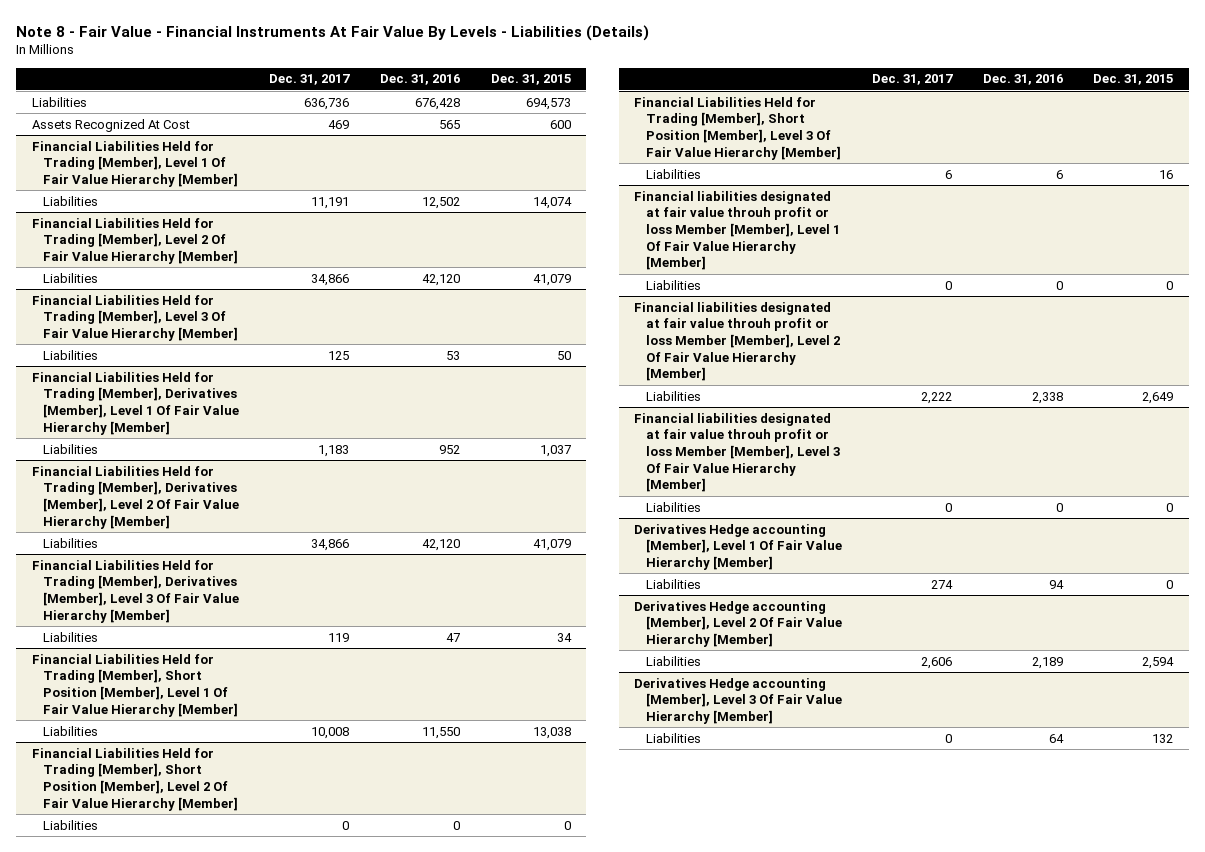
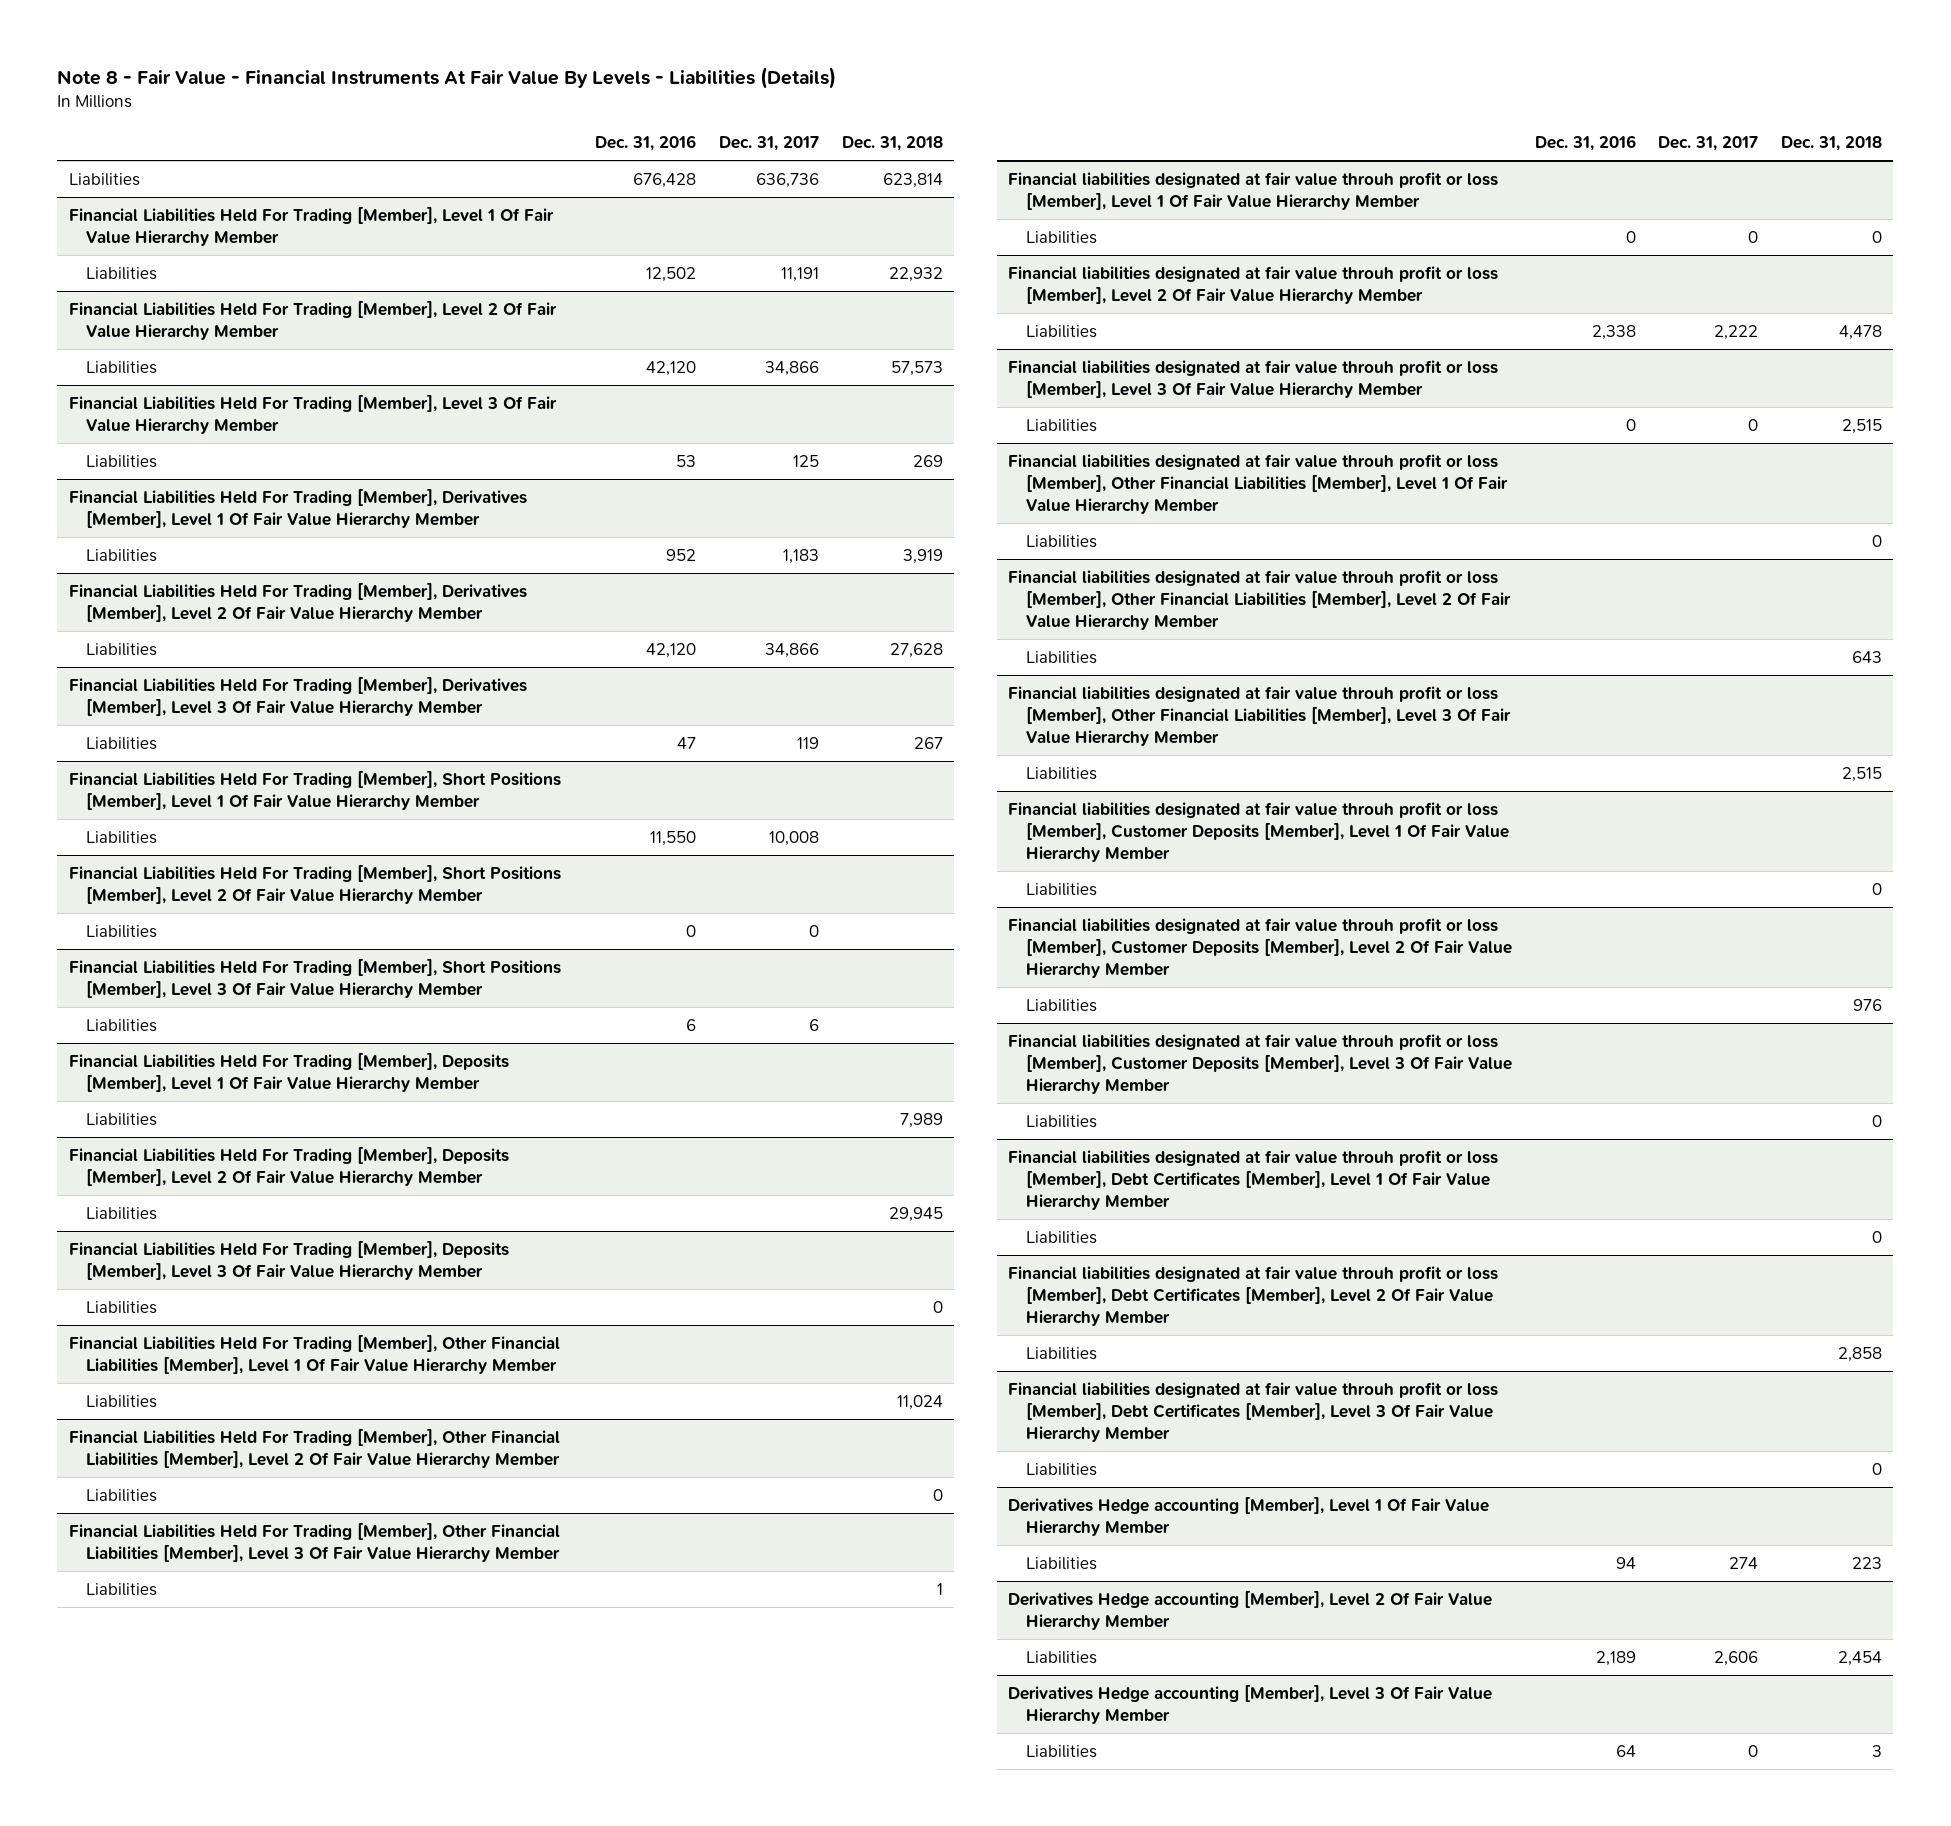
- | Dec. 31, 2017 | Dec. 31, 2016 | Dec. 31, 2015
+ | Dec. 31, 2016 | Dec. 31, 2017 | Dec. 31, 2018
- Assets Recognized At Cost | 469 | 565 | 600
- Financial Liabilities Held for Trading [Member], Level 1 Of Fair Value Hierarchy [Member]
+ Financial Liabilities Held For Trading [Member], Level 1 Of Fair Value Hierarchy Member
- Financial Liabilities Held for Trading [Member], Level 2 Of Fair Value Hierarchy [Member]
+ Financial Liabilities Held For Trading [Member], Level 2 Of Fair Value Hierarchy Member
- Financial Liabilities Held for Trading [Member], Level 3 Of Fair Value Hierarchy [Member]
+ Financial Liabilities Held For Trading [Member], Level 3 Of Fair Value Hierarchy Member
- Financial Liabilities Held for Trading [Member], Derivatives [Member], Level 1 Of Fair Value Hierarchy [Member]
+ Financial Liabilities Held For Trading [Member], Derivatives [Member], Level 1 Of Fair Value Hierarchy Member
- Financial Liabilities Held for Trading [Member], Derivatives [Member], Level 2 Of Fair Value Hierarchy [Member]
+ Financial Liabilities Held For Trading [Member], Derivatives [Member], Level 2 Of Fair Value Hierarchy Member
- Financial Liabilities Held for Trading [Member], Derivatives [Member], Level 3 Of Fair Value Hierarchy [Member]
+ Financial Liabilities Held For Trading [Member], Derivatives [Member], Level 3 Of Fair Value Hierarchy Member
- Financial Liabilities Held for Trading [Member], Short Position [Member], Level 1 Of Fair Value Hierarchy [Member]
+ Financial Liabilities Held For Trading [Member], Short Positions [Member], Level 1 Of Fair Value Hierarchy Member
- Financial Liabilities Held for Trading [Member], Short Position [Member], Level 2 Of Fair Value Hierarchy [Member]
+ Financial Liabilities Held For Trading [Member], Short Positions [Member], Level 2 Of Fair Value Hierarchy Member
- Financial Liabilities Held for Trading [Member], Short Position [Member], Level 3 Of Fair Value Hierarchy [Member]
+ Financial Liabilities Held For Trading [Member], Short Positions [Member], Level 3 Of Fair Value Hierarchy Member
- Financial liabilities designated at fair value throuh profit or loss Member [Member], Level 1 Of Fair Value Hierarchy [Member]
+ Financial Liabilities Held For Trading [Member], Deposits [Member], Level 1 Of Fair Value Hierarchy Member
+ Liabilities | | | 7,989
+ Financial Liabilities Held For Trading [Member], Deposits [Member], Level 2 Of Fair Value Hierarchy Member
+ Liabilities | | | 29,945
+ Financial Liabilities Held For Trading [Member], Deposits [Member], Level 3 Of Fair Value Hierarchy Member
+ Liabilities | | | 0
+ Financial Liabilities Held For Trading [Member], Other Financial Liabilities [Member], Level 1 Of Fair Value Hierarchy Member
+ Liabilities | | | 11,024
+ Financial Liabilities Held For Trading [Member], Other Financial Liabilities [Member], Level 2 Of Fair Value Hierarchy Member
+ Liabilities | | | 0
+ Financial Liabilities Held For Trading [Member], Other Financial Liabilities [Member], Level 3 Of Fair Value Hierarchy Member
+ Liabilities | | | 1
+ Financial liabilities designated at fair value throuh profit or loss [Member], Level 1 Of Fair Value Hierarchy Member
- Financial liabilities designated at fair value throuh profit or loss Member [Member], Level 2 Of Fair Value Hierarchy [Member]
+ Financial liabilities designated at fair value throuh profit or loss [Member], Level 2 Of Fair Value Hierarchy Member
- Financial liabilities designated at fair value throuh profit or loss Member [Member], Level 3 Of Fair Value Hierarchy [Member]
+ Financial liabilities designated at fair value throuh profit or loss [Member], Level 3 Of Fair Value Hierarchy Member
- Derivatives Hedge accounting [Member], Level 1 Of Fair Value Hierarchy [Member]
+ Financial liabilities designated at fair value throuh profit or loss [Member], Other Financial Liabilities [Member], Level 1 Of Fair Value Hierarchy Member
+ Liabilities | | | 0
+ Financial liabilities designated at fair value throuh profit or loss [Member], Other Financial Liabilities [Member], Level 2 Of Fair Value Hierarchy Member
+ Liabilities | | | 643
+ Financial liabilities designated at fair value throuh profit or loss [Member], Other Financial Liabilities [Member], Level 3 Of Fair Value Hierarchy Member
+ Liabilities | | | 2,515
+ Financial liabilities designated at fair value throuh profit or loss [Member], Customer Deposits [Member], Level 1 Of Fair Value Hierarchy Member
+ Liabilities | | | 0
+ Financial liabilities designated at fair value throuh profit or loss [Member], Customer Deposits [Member], Level 2 Of Fair Value Hierarchy Member
+ Liabilities | | | 976
+ Financial liabilities designated at fair value throuh profit or loss [Member], Customer Deposits [Member], Level 3 Of Fair Value Hierarchy Member
+ Liabilities | | | 0
+ Financial liabilities designated at fair value throuh profit or loss [Member], Debt Certificates [Member], Level 1 Of Fair Value Hierarchy Member
+ Liabilities | | | 0
+ Financial liabilities designated at fair value throuh profit or loss [Member], Debt Certificates [Member], Level 2 Of Fair Value Hierarchy Member
+ Liabilities | | | 2,858
+ Financial liabilities designated at fair value throuh profit or loss [Member], Debt Certificates [Member], Level 3 Of Fair Value Hierarchy Member
+ Liabilities | | | 0
+ Derivatives Hedge accounting [Member], Level 1 Of Fair Value Hierarchy Member
- Derivatives Hedge accounting [Member], Level 2 Of Fair Value Hierarchy [Member]
+ Derivatives Hedge accounting [Member], Level 2 Of Fair Value Hierarchy Member
- Derivatives Hedge accounting [Member], Level 3 Of Fair Value Hierarchy [Member]
+ Derivatives Hedge accounting [Member], Level 3 Of Fair Value Hierarchy Member

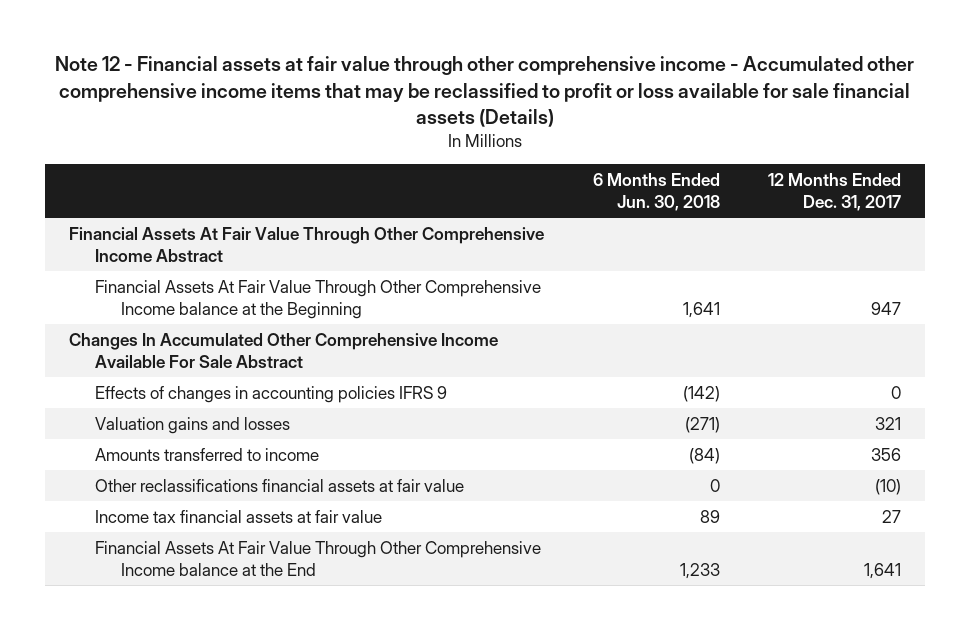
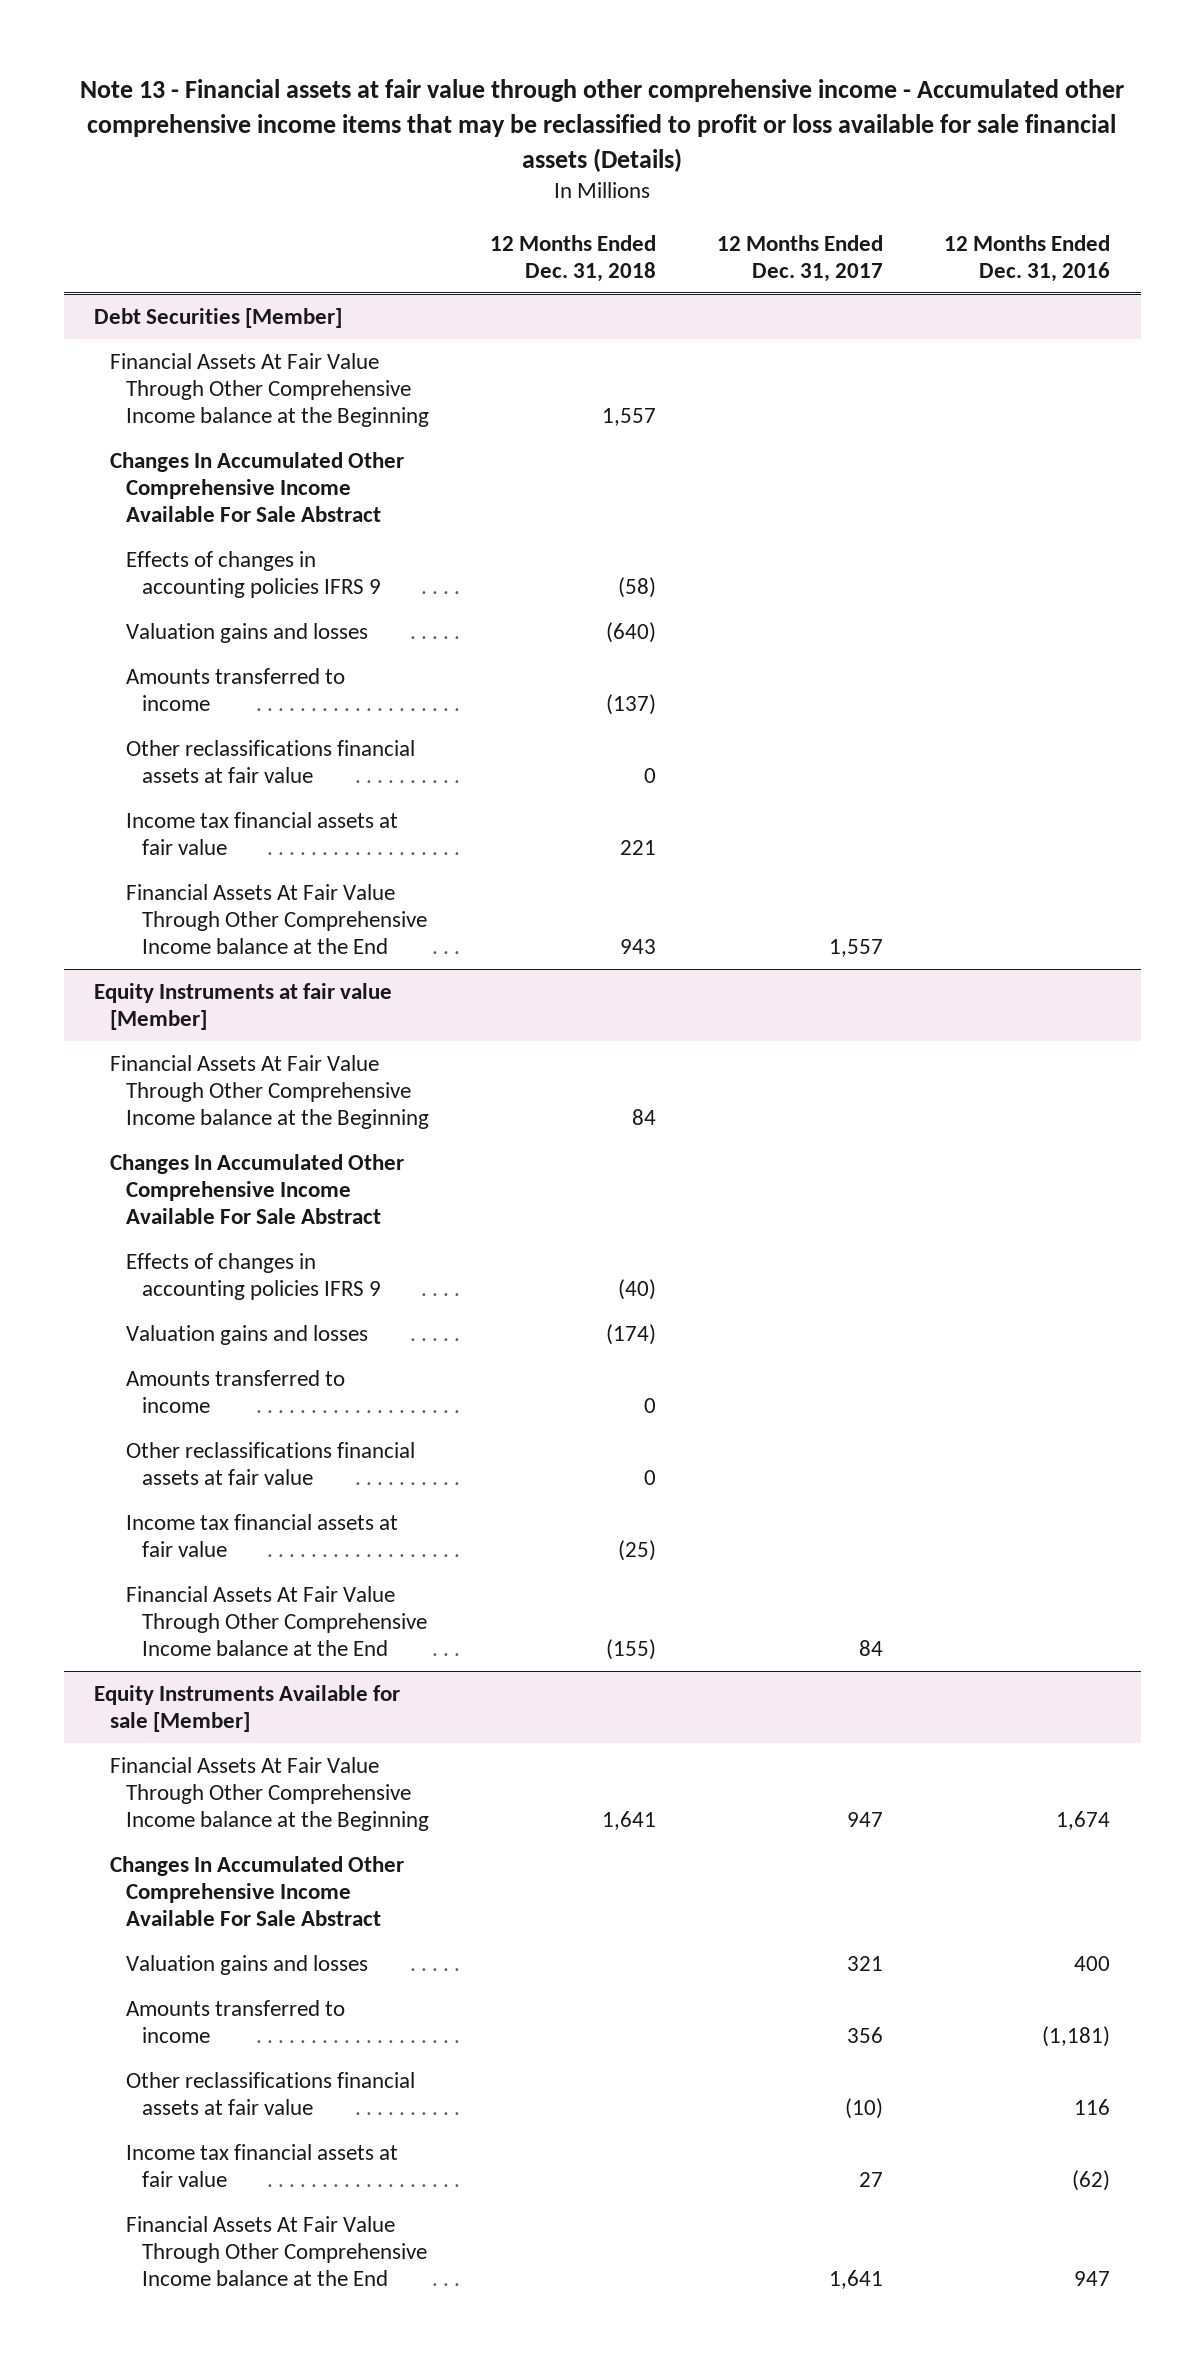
- Note 12 - Financial assets at fair value through other comprehensive income - Accumulated other comprehensive income items that may be reclassified to profit or loss available for sale financial assets (Details)
+ Note 13 - Financial assets at fair value through other comprehensive income - Accumulated other comprehensive income items that may be reclassified to profit or loss available for sale financial assets (Details)
- | 6 Months Ended Jun. 30, 2018 | 12 Months Ended Dec. 31, 2017
+ | 12 Months Ended Dec. 31, 2018 | 12 Months Ended Dec. 31, 2017 | 12 Months Ended Dec. 31, 2016
- Financial Assets At Fair Value Through Other Comprehensive Income Abstract
+ Debt Securities [Member]
+ Financial Assets At Fair Value Through Other Comprehensive Income balance at the Beginning | 1,557 | |
+ Changes In Accumulated Other Comprehensive Income Available For Sale Abstract
+ Effects of changes in accounting policies IFRS 9 | (58) | |
+ Valuation gains and losses | (640) | |
+ Amounts transferred to income | (137) | |
+ Other reclassifications financial assets at fair value | 0 | |
+ Income tax financial assets at fair value | 221 | |
+ Financial Assets At Fair Value Through Other Comprehensive Income balance at the End | 943 | 1,557 |
+ Equity Instruments at fair value [Member]
+ Financial Assets At Fair Value Through Other Comprehensive Income balance at the Beginning | 84 | |
+ Changes In Accumulated Other Comprehensive Income Available For Sale Abstract
+ Effects of changes in accounting policies IFRS 9 | (40) | |
+ Valuation gains and losses | (174) | |
+ Amounts transferred to income | 0 | |
+ Other reclassifications financial assets at fair value | 0 | |
+ Income tax financial assets at fair value | (25) | |
+ Financial Assets At Fair Value Through Other Comprehensive Income balance at the End | (155) | 84 |
+ Equity Instruments Available for sale [Member]
- Effects of changes in accounting policies IFRS 9 | (142) | 0

